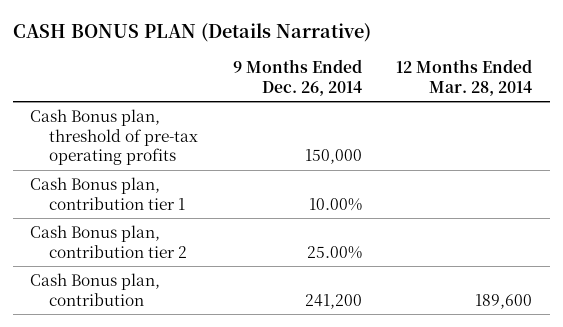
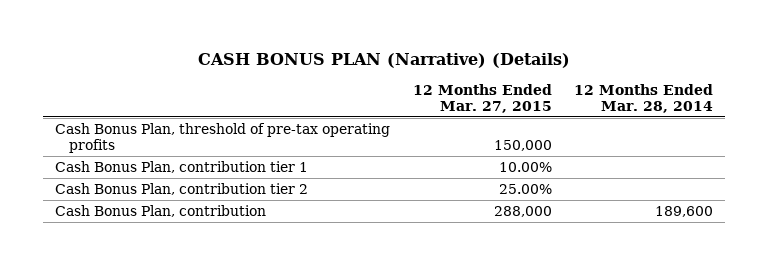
- CASH BONUS PLAN (Details Narrative)
+ CASH BONUS PLAN (Narrative) (Details)
- | 9 Months Ended Dec. 26, 2014 | 12 Months Ended Mar. 28, 2014
+ | 12 Months Ended Mar. 27, 2015 | 12 Months Ended Mar. 28, 2014
- Cash Bonus plan, threshold of pre-tax operating profits | 150,000 |
- Cash Bonus plan, contribution tier 1 | 10.00% |
- Cash Bonus plan, contribution tier 2 | 25.00% |
- Cash Bonus plan, contribution | 241,200 | 189,600
+ Cash Bonus Plan, threshold of pre-tax operating profits | 150,000 |
+ Cash Bonus Plan, contribution tier 1 | 10.00% |
+ Cash Bonus Plan, contribution tier 2 | 25.00% |
+ Cash Bonus Plan, contribution | 288,000 | 189,600

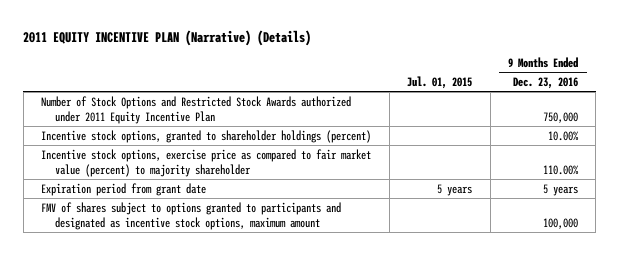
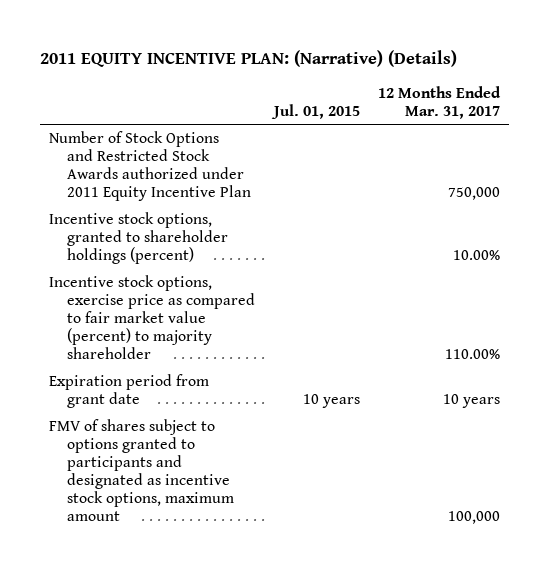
- 2011 EQUITY INCENTIVE PLAN (Narrative) (Details)
+ 2011 EQUITY INCENTIVE PLAN: (Narrative) (Details)
- | Jul. 01, 2015 | 9 Months Ended Dec. 23, 2016
+ | Jul. 01, 2015 | 12 Months Ended Mar. 31, 2017
- Expiration period from grant date | 5 years | 5 years
+ Expiration period from grant date | 10 years | 10 years

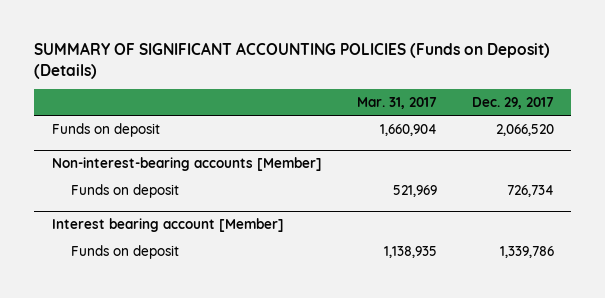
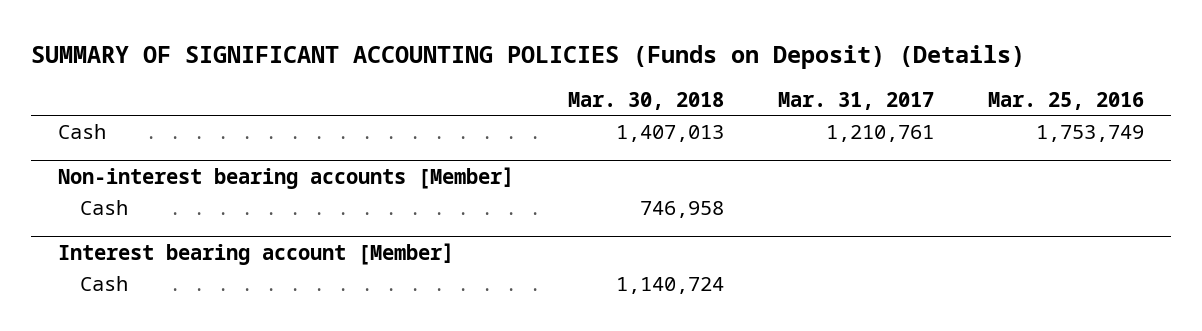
- | Mar. 31, 2017 | Dec. 29, 2017
+ | Mar. 30, 2018 | Mar. 31, 2017 | Mar. 25, 2016
- Funds on deposit | 1,660,904 | 2,066,520
- Non-interest-bearing accounts [Member]
- Funds on deposit | 521,969 | 726,734
+ Cash | 1,407,013 | 1,210,761 | 1,753,749
+ Non-interest bearing accounts [Member]
+ Cash | 746,958 | |
@ Interest bearing account [Member]
- Funds on deposit | 1,138,935 | 1,339,786
+ Cash | 1,140,724 | |

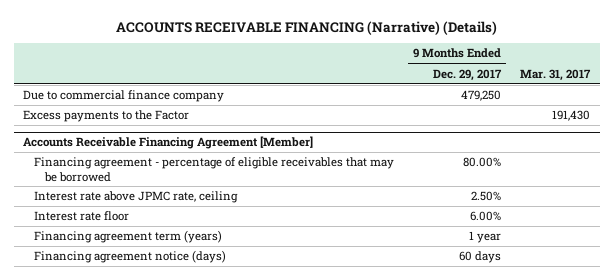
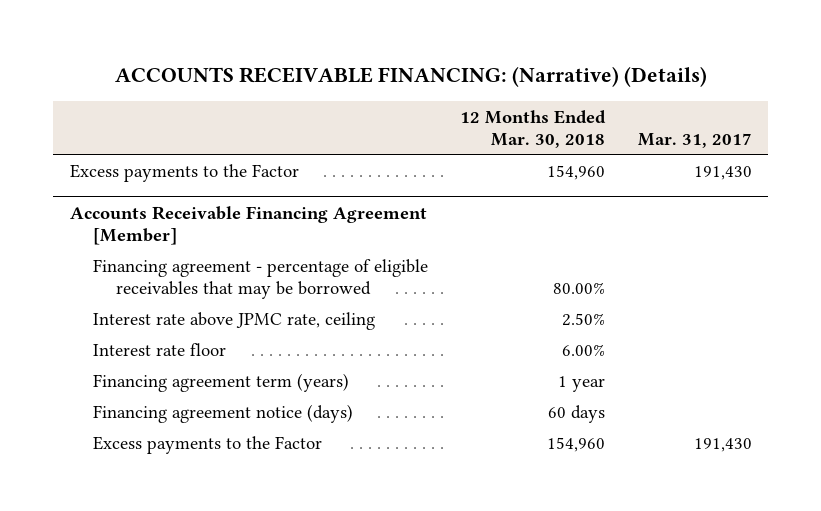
- ACCOUNTS RECEIVABLE FINANCING (Narrative) (Details)
+ ACCOUNTS RECEIVABLE FINANCING: (Narrative) (Details)
- | 9 Months Ended Dec. 29, 2017 | Mar. 31, 2017
+ | 12 Months Ended Mar. 30, 2018 | Mar. 31, 2017
- Due to commercial finance company | 479,250 |
@ Accounts Receivable Financing Agreement [Member]
+ Excess payments to the Factor | 154,960 | 191,430

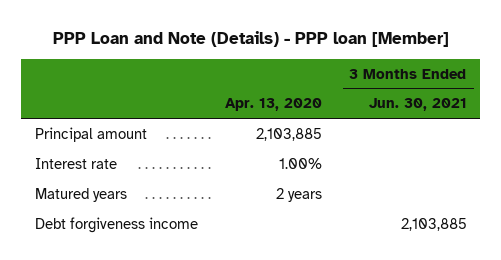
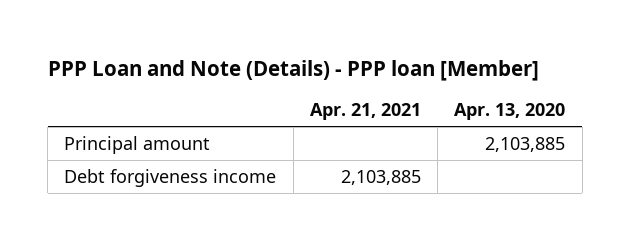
- | Apr. 13, 2020 | 3 Months Ended Jun. 30, 2021
+ | Apr. 21, 2021 | Apr. 13, 2020
- Interest rate | 1.00% |
- Matured years | 2 years |

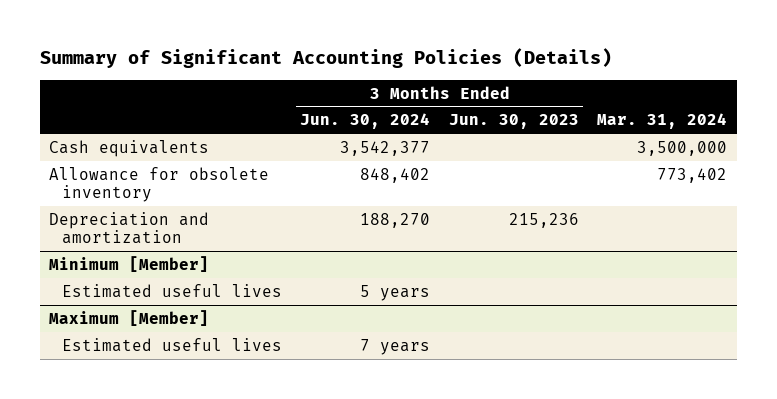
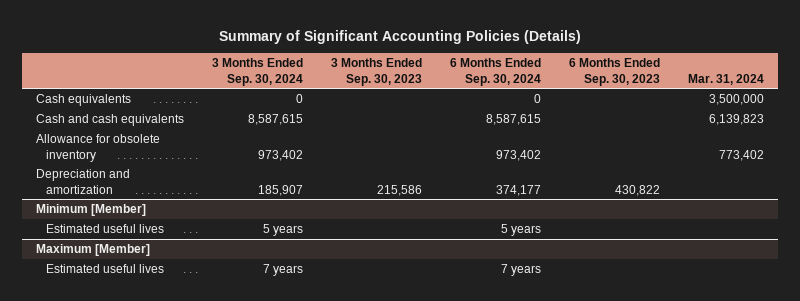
- | 3 Months Ended Jun. 30, 2024 | 3 Months Ended Jun. 30, 2023 | Mar. 31, 2024
+ | 3 Months Ended Sep. 30, 2024 | 3 Months Ended Sep. 30, 2023 | 6 Months Ended Sep. 30, 2024 | 6 Months Ended Sep. 30, 2023 | Mar. 31, 2024
+ Cash and cash equivalents | 8,587,615 | | 8,587,615 | | 6,139,823

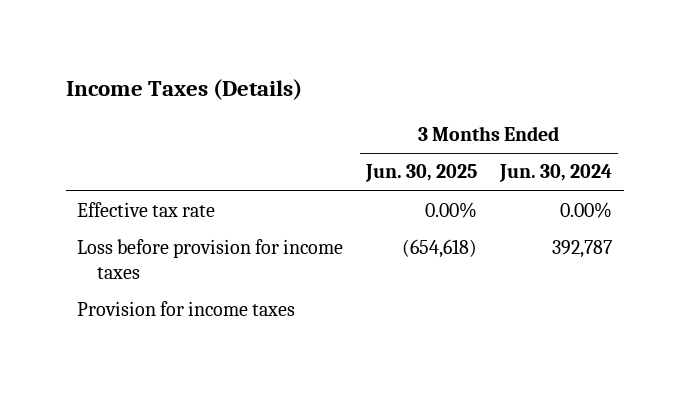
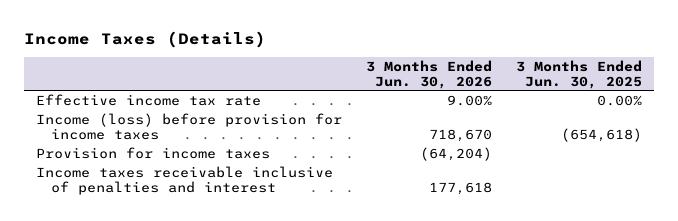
- | 3 Months Ended Jun. 30, 2025 | 3 Months Ended Jun. 30, 2024
+ | 3 Months Ended Jun. 30, 2026 | 3 Months Ended Jun. 30, 2025
- Effective tax rate | 0.00% | 0.00%
- Loss before provision for income taxes | (654,618) | 392,787
+ Effective income tax rate | 9.00% | 0.00%
+ Income (loss) before provision for income taxes | 718,670 | (654,618)
+ Income taxes receivable inclusive of penalties and interest | 177,618 |

